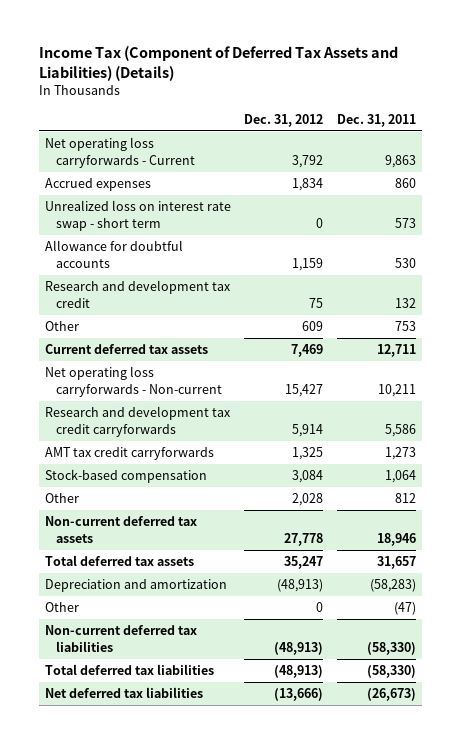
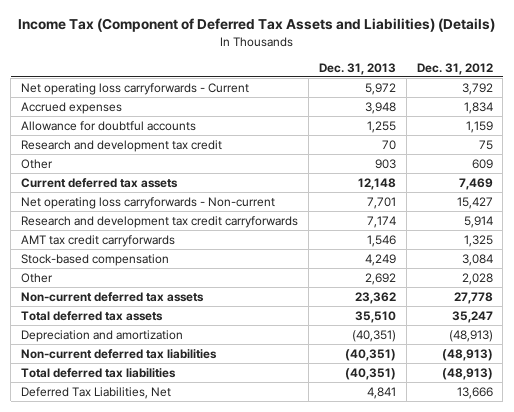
- | Dec. 31, 2012 | Dec. 31, 2011
+ | Dec. 31, 2013 | Dec. 31, 2012
- Unrealized loss on interest rate swap - short term | 0 | 573
- Other | 0 | (47)
- Net deferred tax liabilities | (13,666) | (26,673)
+ Deferred Tax Liabilities, Net | 4,841 | 13,666

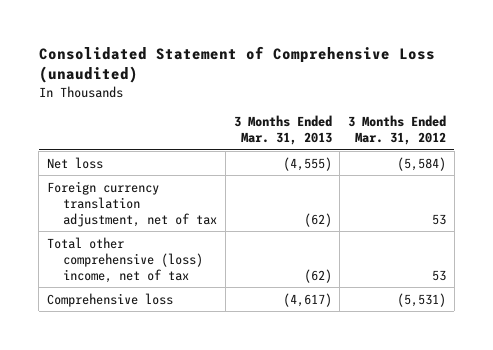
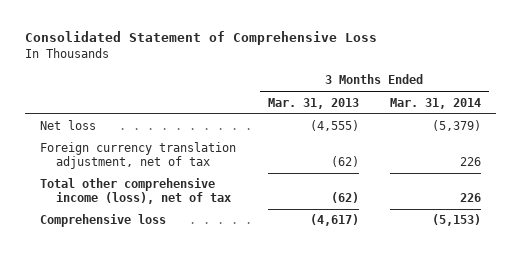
- Consolidated Statement of Comprehensive Loss (unaudited)
+ Consolidated Statement of Comprehensive Loss
- | 3 Months Ended Mar. 31, 2013 | 3 Months Ended Mar. 31, 2012
+ | 3 Months Ended Mar. 31, 2013 | 3 Months Ended Mar. 31, 2014
- Total other comprehensive (loss) income, net of tax | (62) | 53
+ Total other comprehensive income (loss), net of tax | (62) | 226

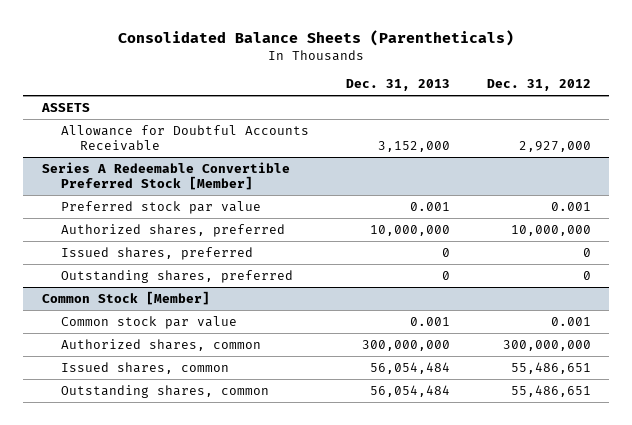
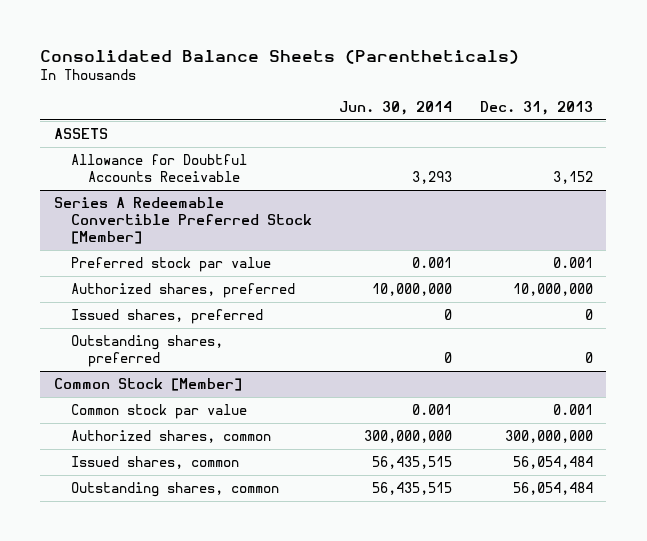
- | Dec. 31, 2013 | Dec. 31, 2012
+ | Jun. 30, 2014 | Dec. 31, 2013
- Allowance for Doubtful Accounts Receivable | 3,152,000 | 2,927,000
+ Allowance for Doubtful Accounts Receivable | 3,293 | 3,152

